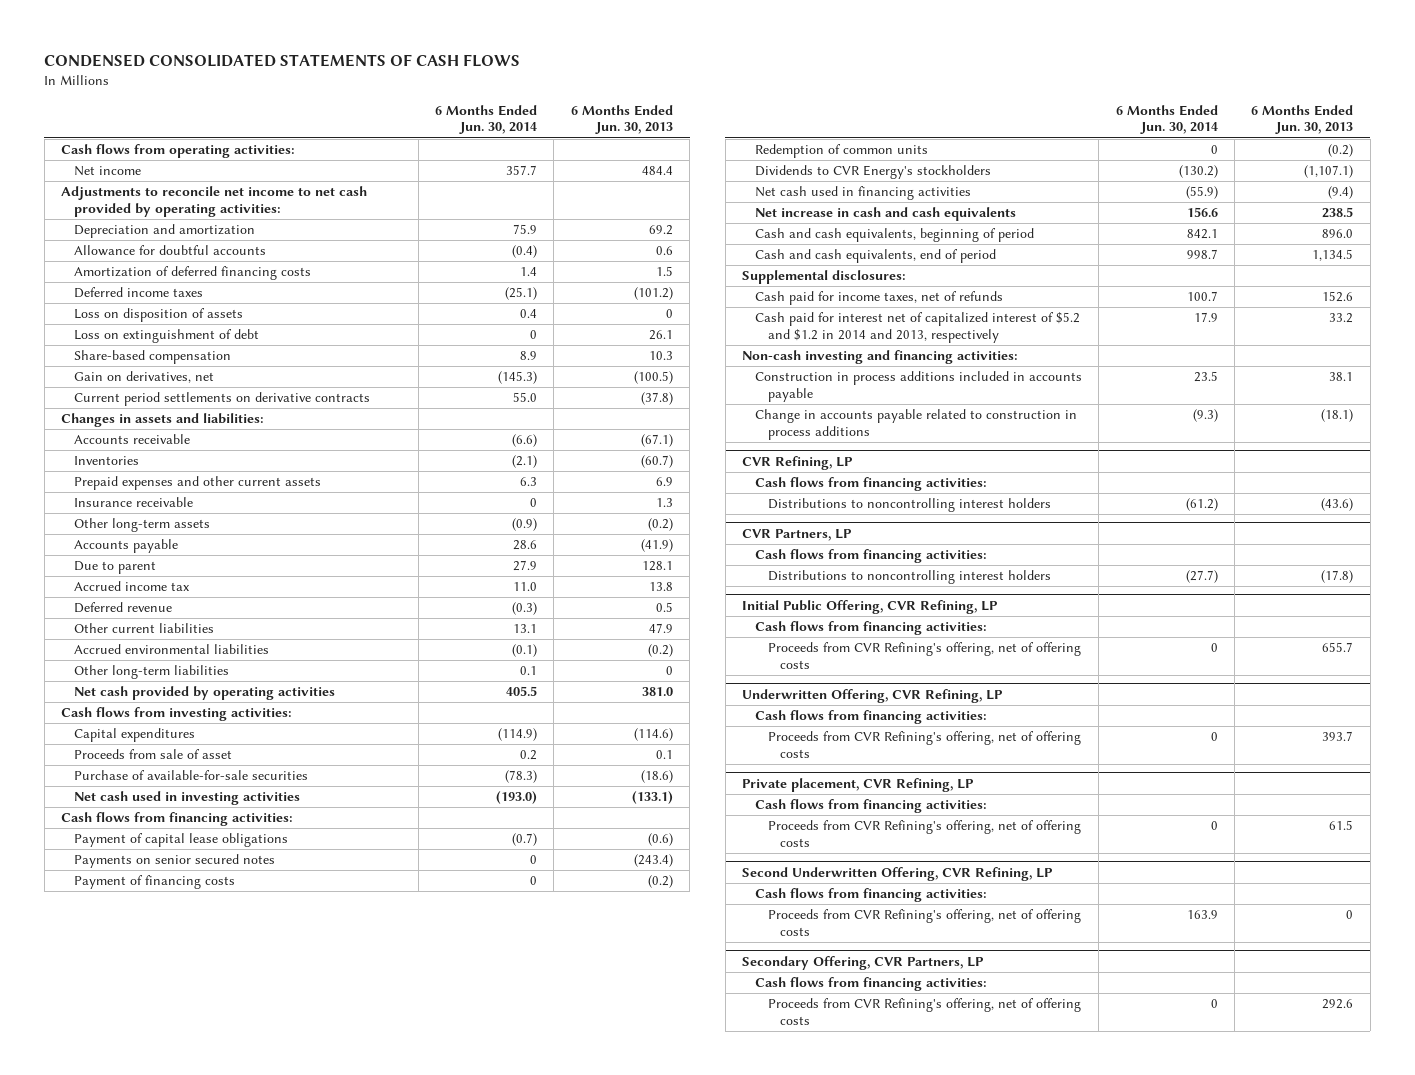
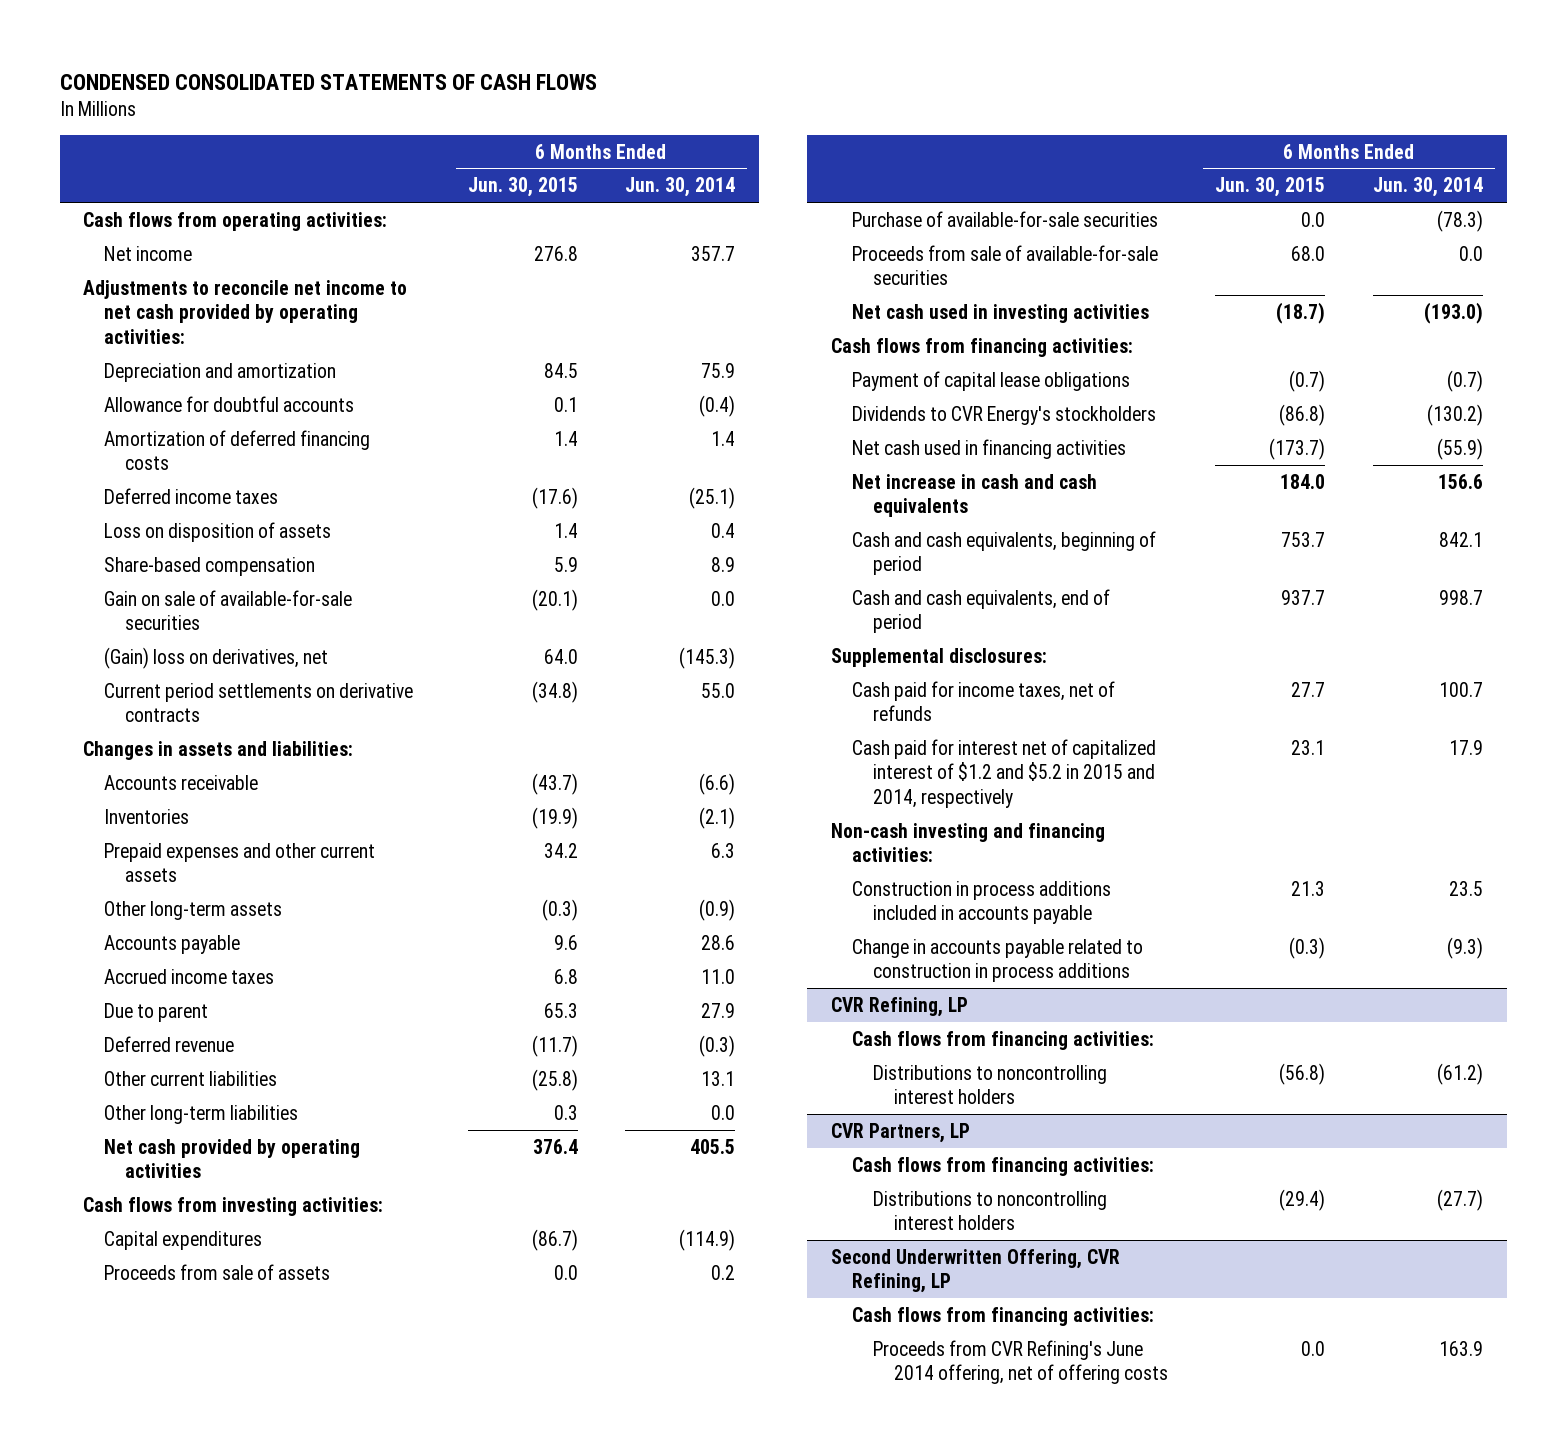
- | 6 Months Ended Jun. 30, 2014 | 6 Months Ended Jun. 30, 2013
+ | 6 Months Ended Jun. 30, 2015 | 6 Months Ended Jun. 30, 2014
- Loss on extinguishment of debt | 0 | 26.1
- Gain on derivatives, net | (145.3) | (100.5)
+ Gain on sale of available-for-sale securities | (20.1) | 0.0
+ (Gain) loss on derivatives, net | 64.0 | (145.3)
- Insurance receivable | 0 | 1.3
+ Accrued income taxes | 6.8 | 11.0
- Accrued income tax | 11.0 | 13.8
- Accrued environmental liabilities | (0.1) | (0.2)
- Other long-term liabilities | 0.1 | 0
+ Other long-term liabilities | 0.3 | 0.0
- Proceeds from sale of asset | 0.2 | 0.1
+ Proceeds from sale of assets | 0.0 | 0.2
+ Proceeds from sale of available-for-sale securities | 68.0 | 0.0
- Payments on senior secured notes | 0 | (243.4)
- Payment of financing costs | 0 | (0.2)
- Redemption of common units | 0 | (0.2)
- Cash paid for interest net of capitalized interest of $5.2 and $1.2 in 2014 and 2013, respectively | 17.9 | 33.2
+ Cash paid for interest net of capitalized interest of $1.2 and $5.2 in 2015 and 2014, respectively | 23.1 | 17.9
- Initial Public Offering, CVR Refining, LP
- Cash flows from financing activities:
- Proceeds from CVR Refining's offering, net of offering costs | 0 | 655.7
- Underwritten Offering, CVR Refining, LP
- Cash flows from financing activities:
- Proceeds from CVR Refining's offering, net of offering costs | 0 | 393.7
- Private placement, CVR Refining, LP
- Cash flows from financing activities:
- Proceeds from CVR Refining's offering, net of offering costs | 0 | 61.5
@ Second Underwritten Offering, CVR Refining, LP
- Proceeds from CVR Refining's offering, net of offering costs | 163.9 | 0
- Secondary Offering, CVR Partners, LP
- Cash flows from financing activities:
- Proceeds from CVR Refining's offering, net of offering costs | 0 | 292.6
@ Second Underwritten Offering, CVR Refining, LP
+ Proceeds from CVR Refining's June 2014 offering, net of offering costs | 0.0 | 163.9

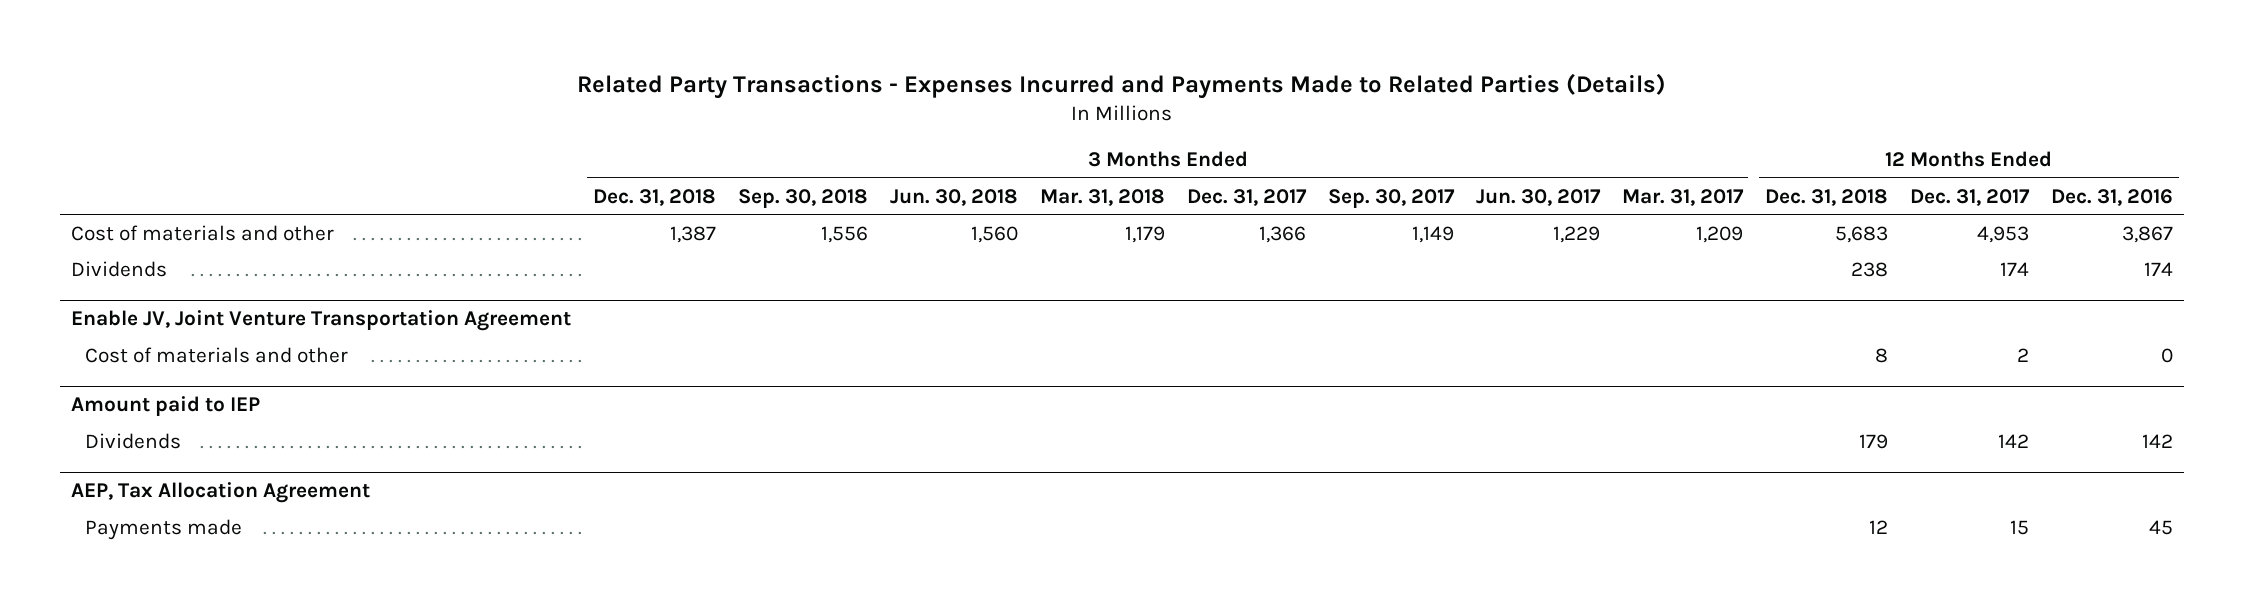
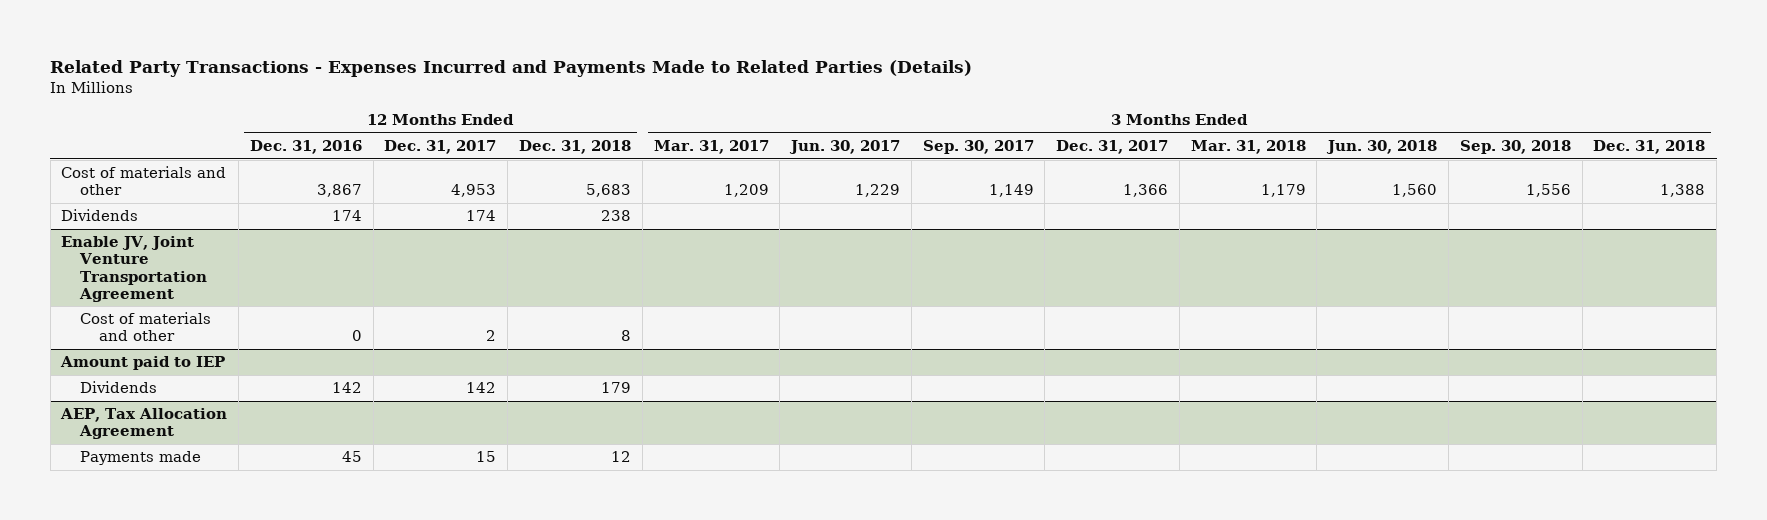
- | 3 Months Ended Dec. 31, 2018 | 3 Months Ended Sep. 30, 2018 | 3 Months Ended Jun. 30, 2018 | 3 Months Ended Mar. 31, 2018 | 3 Months Ended Dec. 31, 2017 | 3 Months Ended Sep. 30, 2017 | 3 Months Ended Jun. 30, 2017 | 3 Months Ended Mar. 31, 2017 | 12 Months Ended Dec. 31, 2018 | 12 Months Ended Dec. 31, 2017 | 12 Months Ended Dec. 31, 2016
+ | 12 Months Ended Dec. 31, 2016 | 12 Months Ended Dec. 31, 2017 | 12 Months Ended Dec. 31, 2018 | 3 Months Ended Mar. 31, 2017 | 3 Months Ended Jun. 30, 2017 | 3 Months Ended Sep. 30, 2017 | 3 Months Ended Dec. 31, 2017 | 3 Months Ended Mar. 31, 2018 | 3 Months Ended Jun. 30, 2018 | 3 Months Ended Sep. 30, 2018 | 3 Months Ended Dec. 31, 2018
- Cost of materials and other | 1,387 | 1,556 | 1,560 | 1,179 | 1,366 | 1,149 | 1,229 | 1,209 | 5,683 | 4,953 | 3,867
+ Cost of materials and other | 3,867 | 4,953 | 5,683 | 1,209 | 1,229 | 1,149 | 1,366 | 1,179 | 1,560 | 1,556 | 1,388

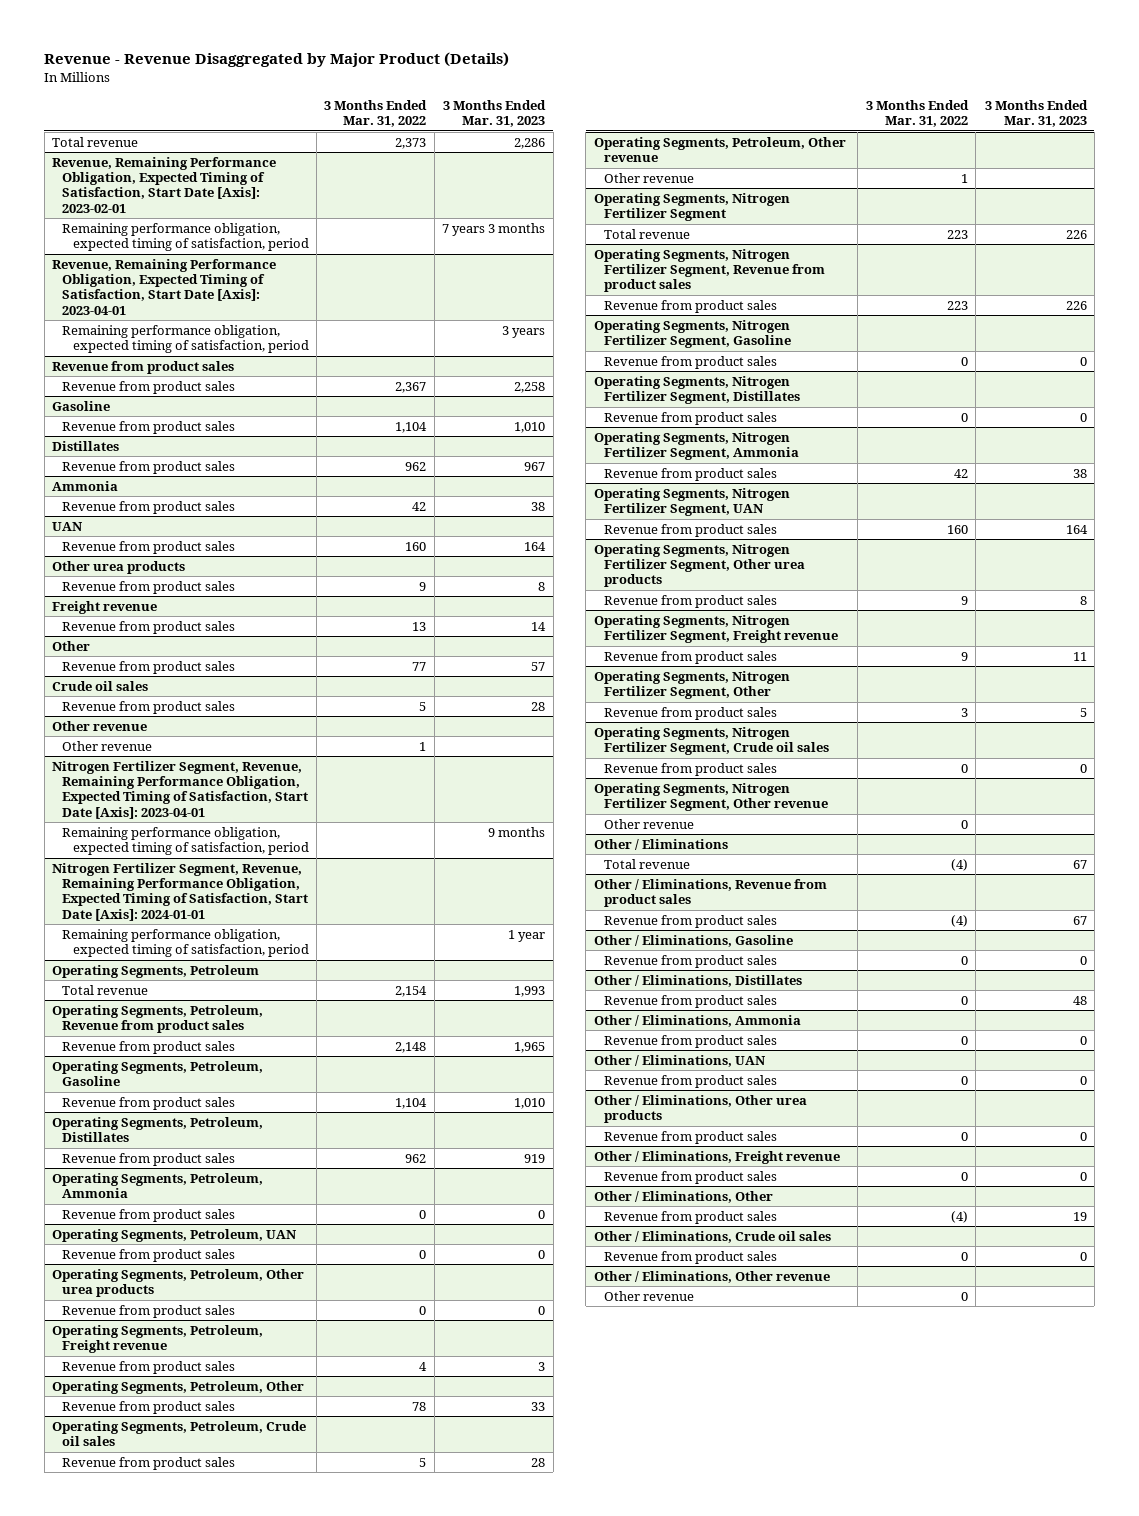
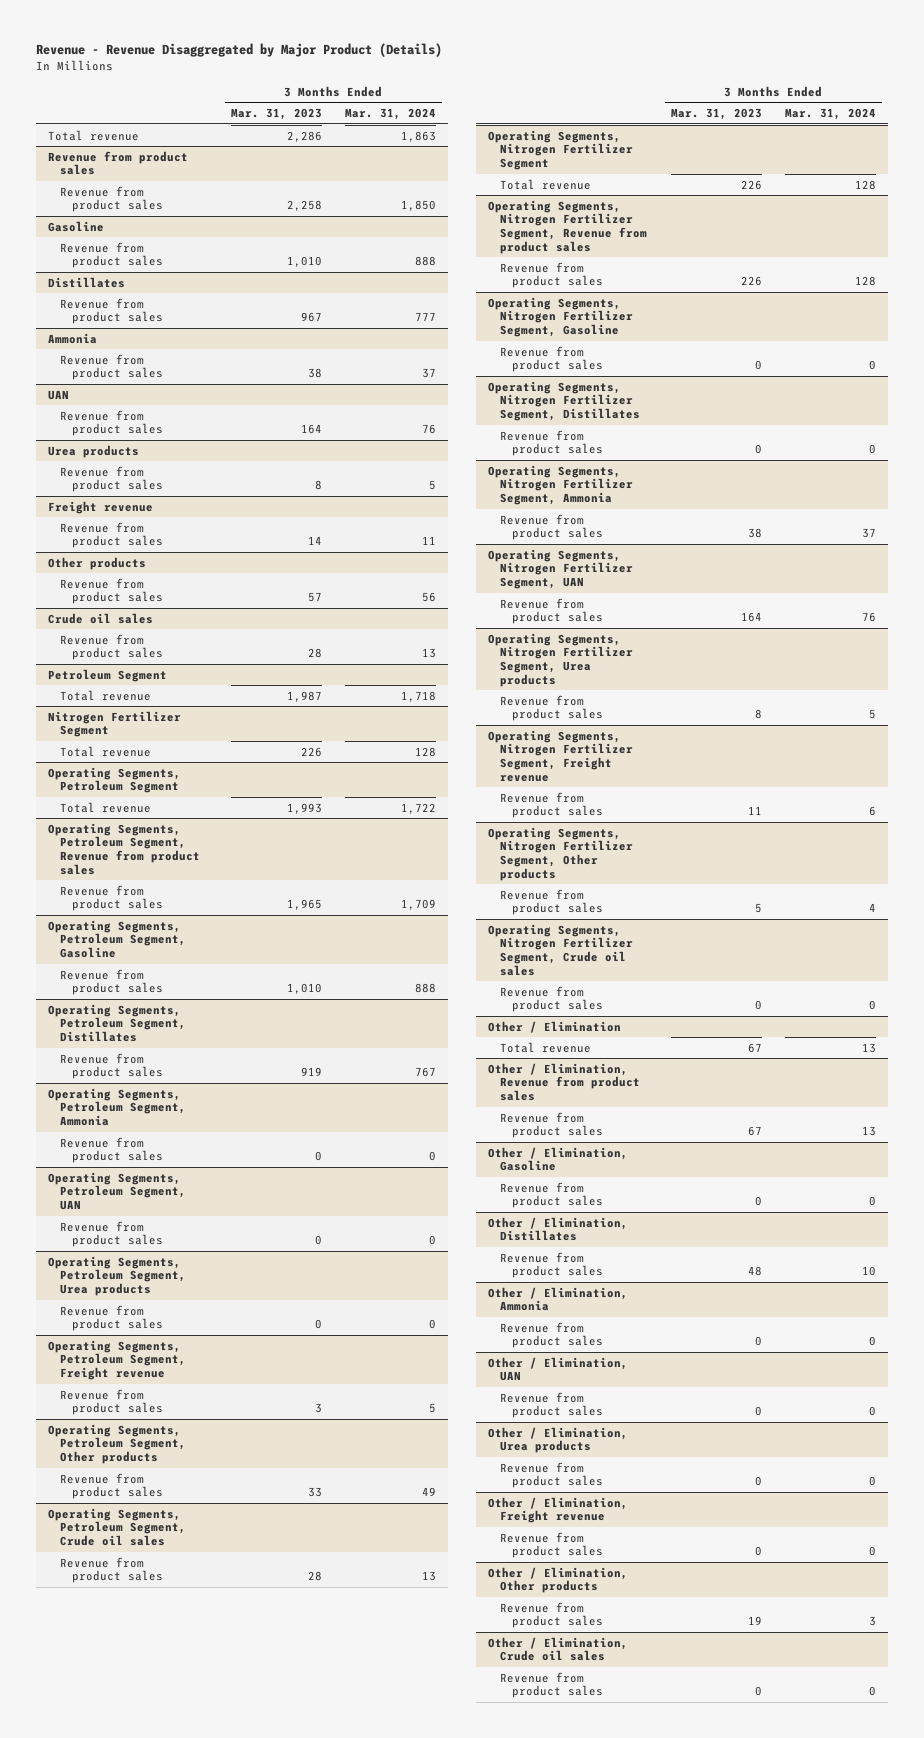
- | 3 Months Ended Mar. 31, 2022 | 3 Months Ended Mar. 31, 2023
+ | 3 Months Ended Mar. 31, 2023 | 3 Months Ended Mar. 31, 2024
- Revenue, Remaining Performance Obligation, Expected Timing of Satisfaction, Start Date [Axis]: 2023-02-01
- Remaining performance obligation, expected timing of satisfaction, period | | 7 years 3 months
- Revenue, Remaining Performance Obligation, Expected Timing of Satisfaction, Start Date [Axis]: 2023-04-01
- Remaining performance obligation, expected timing of satisfaction, period | | 3 years
- Other urea products
+ Urea products
- Other
+ Other products
- Other revenue
- Other revenue | 1 |
- Nitrogen Fertilizer Segment, Revenue, Remaining Performance Obligation, Expected Timing of Satisfaction, Start Date [Axis]: 2023-04-01
- Remaining performance obligation, expected timing of satisfaction, period | | 9 months
- Nitrogen Fertilizer Segment, Revenue, Remaining Performance Obligation, Expected Timing of Satisfaction, Start Date [Axis]: 2024-01-01
- Remaining performance obligation, expected timing of satisfaction, period | | 1 year
- Operating Segments, Petroleum
+ Petroleum Segment
+ Total revenue | 1,987 | 1,718
+ Nitrogen Fertilizer Segment
+ Total revenue | 226 | 128
+ Operating Segments, Petroleum Segment
- Operating Segments, Petroleum, Revenue from product sales
+ Operating Segments, Petroleum Segment, Revenue from product sales
- Operating Segments, Petroleum, Gasoline
+ Operating Segments, Petroleum Segment, Gasoline
- Operating Segments, Petroleum, Distillates
+ Operating Segments, Petroleum Segment, Distillates
- Operating Segments, Petroleum, Ammonia
+ Operating Segments, Petroleum Segment, Ammonia
- Operating Segments, Petroleum, UAN
+ Operating Segments, Petroleum Segment, UAN
- Operating Segments, Petroleum, Other urea products
+ Operating Segments, Petroleum Segment, Urea products
- Operating Segments, Petroleum, Freight revenue
+ Operating Segments, Petroleum Segment, Freight revenue
- Operating Segments, Petroleum, Other
+ Operating Segments, Petroleum Segment, Other products
- Operating Segments, Petroleum, Crude oil sales
+ Operating Segments, Petroleum Segment, Crude oil sales
- Operating Segments, Petroleum, Other revenue
- Other revenue | 1 |
- Operating Segments, Nitrogen Fertilizer Segment, Other urea products
+ Operating Segments, Nitrogen Fertilizer Segment, Urea products
- Operating Segments, Nitrogen Fertilizer Segment, Other
+ Operating Segments, Nitrogen Fertilizer Segment, Other products
- Operating Segments, Nitrogen Fertilizer Segment, Other revenue
- Other revenue | 0 |
- Other / Eliminations
+ Other / Elimination
- Other / Eliminations, Revenue from product sales
+ Other / Elimination, Revenue from product sales
- Other / Eliminations, Gasoline
+ Other / Elimination, Gasoline
- Other / Eliminations, Distillates
+ Other / Elimination, Distillates
- Other / Eliminations, Ammonia
+ Other / Elimination, Ammonia
- Other / Eliminations, UAN
+ Other / Elimination, UAN
- Other / Eliminations, Other urea products
+ Other / Elimination, Urea products
- Other / Eliminations, Freight revenue
+ Other / Elimination, Freight revenue
- Other / Eliminations, Other
+ Other / Elimination, Other products
- Other / Eliminations, Crude oil sales
+ Other / Elimination, Crude oil sales
- Other / Eliminations, Other revenue
- Other revenue | 0 |

